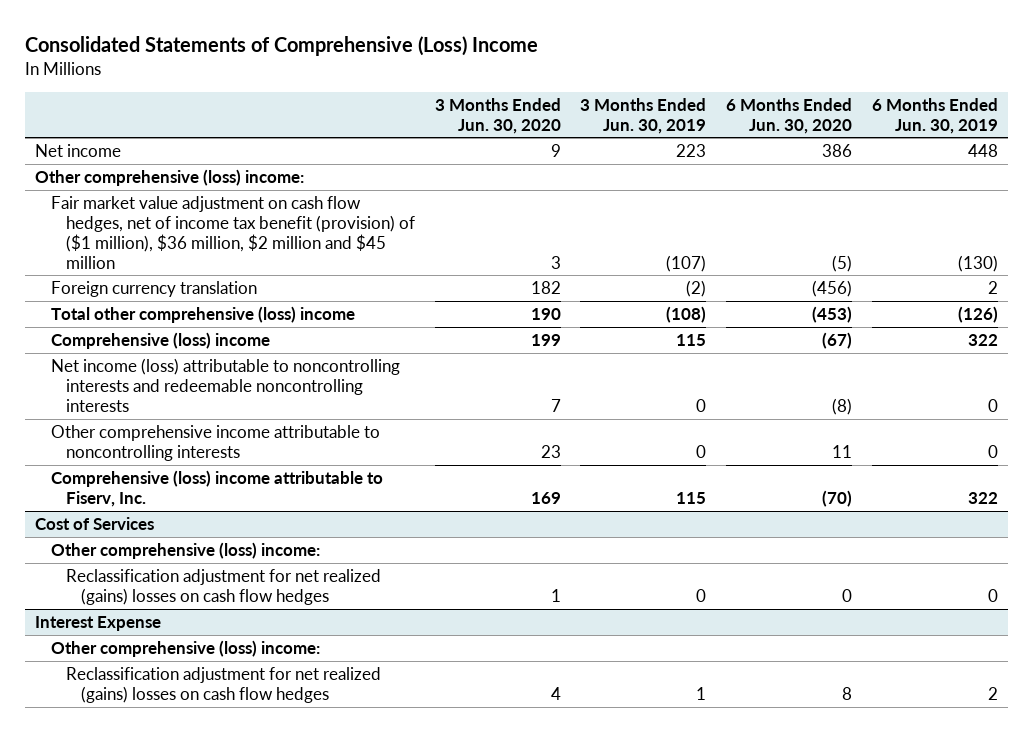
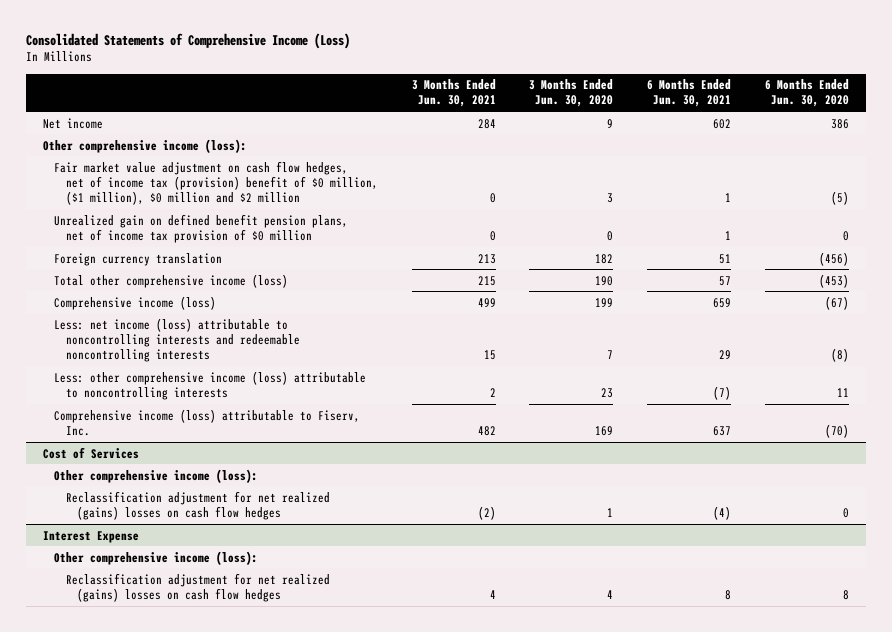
- Consolidated Statements of Comprehensive (Loss) Income
+ Consolidated Statements of Comprehensive Income (Loss)
- | 3 Months Ended Jun. 30, 2020 | 3 Months Ended Jun. 30, 2019 | 6 Months Ended Jun. 30, 2020 | 6 Months Ended Jun. 30, 2019
+ | 3 Months Ended Jun. 30, 2021 | 3 Months Ended Jun. 30, 2020 | 6 Months Ended Jun. 30, 2021 | 6 Months Ended Jun. 30, 2020
- Other comprehensive (loss) income:
- Fair market value adjustment on cash flow hedges, net of income tax benefit (provision) of ($1 million), $36 million, $2 million and $45 million | 3 | (107) | (5) | (130)
+ Other comprehensive income (loss):
+ Fair market value adjustment on cash flow hedges, net of income tax (provision) benefit of $0 million, ($1 million), $0 million and $2 million | 0 | 3 | 1 | (5)
+ Unrealized gain on defined benefit pension plans, net of income tax provision of $0 million | 0 | 0 | 1 | 0
- Total other comprehensive (loss) income | 190 | (108) | (453) | (126)
- Comprehensive (loss) income | 199 | 115 | (67) | 322
- Net income (loss) attributable to noncontrolling interests and redeemable noncontrolling interests | 7 | 0 | (8) | 0
- Other comprehensive income attributable to noncontrolling interests | 23 | 0 | 11 | 0
- Comprehensive (loss) income attributable to Fiserv, Inc. | 169 | 115 | (70) | 322
+ Total other comprehensive income (loss) | 215 | 190 | 57 | (453)
+ Comprehensive income (loss) | 499 | 199 | 659 | (67)
+ Less: net income (loss) attributable to noncontrolling interests and redeemable noncontrolling interests | 15 | 7 | 29 | (8)
+ Less: other comprehensive income (loss) attributable to noncontrolling interests | 2 | 23 | (7) | 11
+ Comprehensive income (loss) attributable to Fiserv, Inc. | 482 | 169 | 637 | (70)
@ Cost of Services
- Other comprehensive (loss) income:
+ Other comprehensive income (loss):
@ Interest Expense
- Other comprehensive (loss) income:
+ Other comprehensive income (loss):

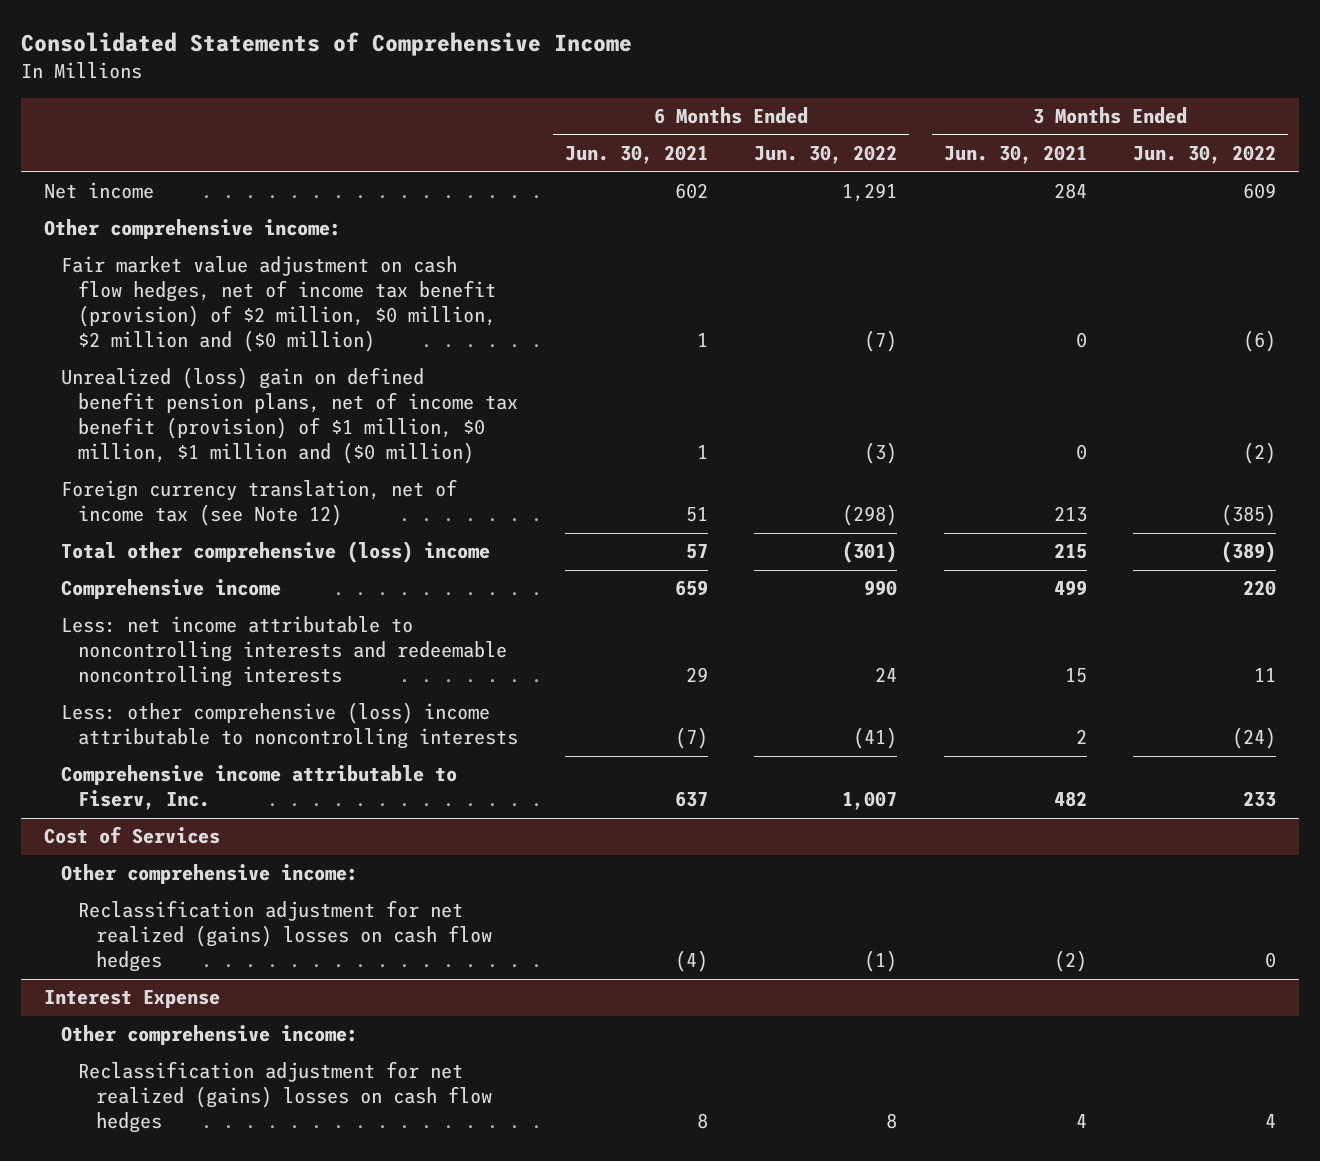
- Consolidated Statements of Comprehensive Income (Loss)
+ Consolidated Statements of Comprehensive Income
- | 3 Months Ended Jun. 30, 2021 | 3 Months Ended Jun. 30, 2020 | 6 Months Ended Jun. 30, 2021 | 6 Months Ended Jun. 30, 2020
+ | 6 Months Ended Jun. 30, 2021 | 6 Months Ended Jun. 30, 2022 | 3 Months Ended Jun. 30, 2021 | 3 Months Ended Jun. 30, 2022
- Other comprehensive income (loss):
- Fair market value adjustment on cash flow hedges, net of income tax (provision) benefit of $0 million, ($1 million), $0 million and $2 million | 0 | 3 | 1 | (5)
- Unrealized gain on defined benefit pension plans, net of income tax provision of $0 million | 0 | 0 | 1 | 0
- Foreign currency translation | 213 | 182 | 51 | (456)
- Total other comprehensive income (loss) | 215 | 190 | 57 | (453)
- Comprehensive income (loss) | 499 | 199 | 659 | (67)
- Less: net income (loss) attributable to noncontrolling interests and redeemable noncontrolling interests | 15 | 7 | 29 | (8)
- Less: other comprehensive income (loss) attributable to noncontrolling interests | 2 | 23 | (7) | 11
- Comprehensive income (loss) attributable to Fiserv, Inc. | 482 | 169 | 637 | (70)
+ Other comprehensive income:
+ Fair market value adjustment on cash flow hedges, net of income tax benefit (provision) of $2 million, $0 million, $2 million and ($0 million) | 1 | (7) | 0 | (6)
+ Unrealized (loss) gain on defined benefit pension plans, net of income tax benefit (provision) of $1 million, $0 million, $1 million and ($0 million) | 1 | (3) | 0 | (2)
+ Foreign currency translation, net of income tax (see Note 12) | 51 | (298) | 213 | (385)
+ Total other comprehensive (loss) income | 57 | (301) | 215 | (389)
+ Comprehensive income | 659 | 990 | 499 | 220
+ Less: net income attributable to noncontrolling interests and redeemable noncontrolling interests | 29 | 24 | 15 | 11
+ Less: other comprehensive (loss) income attributable to noncontrolling interests | (7) | (41) | 2 | (24)
+ Comprehensive income attributable to Fiserv, Inc. | 637 | 1,007 | 482 | 233
@ Cost of Services
- Other comprehensive income (loss):
+ Other comprehensive income:
@ Interest Expense
- Other comprehensive income (loss):
+ Other comprehensive income:

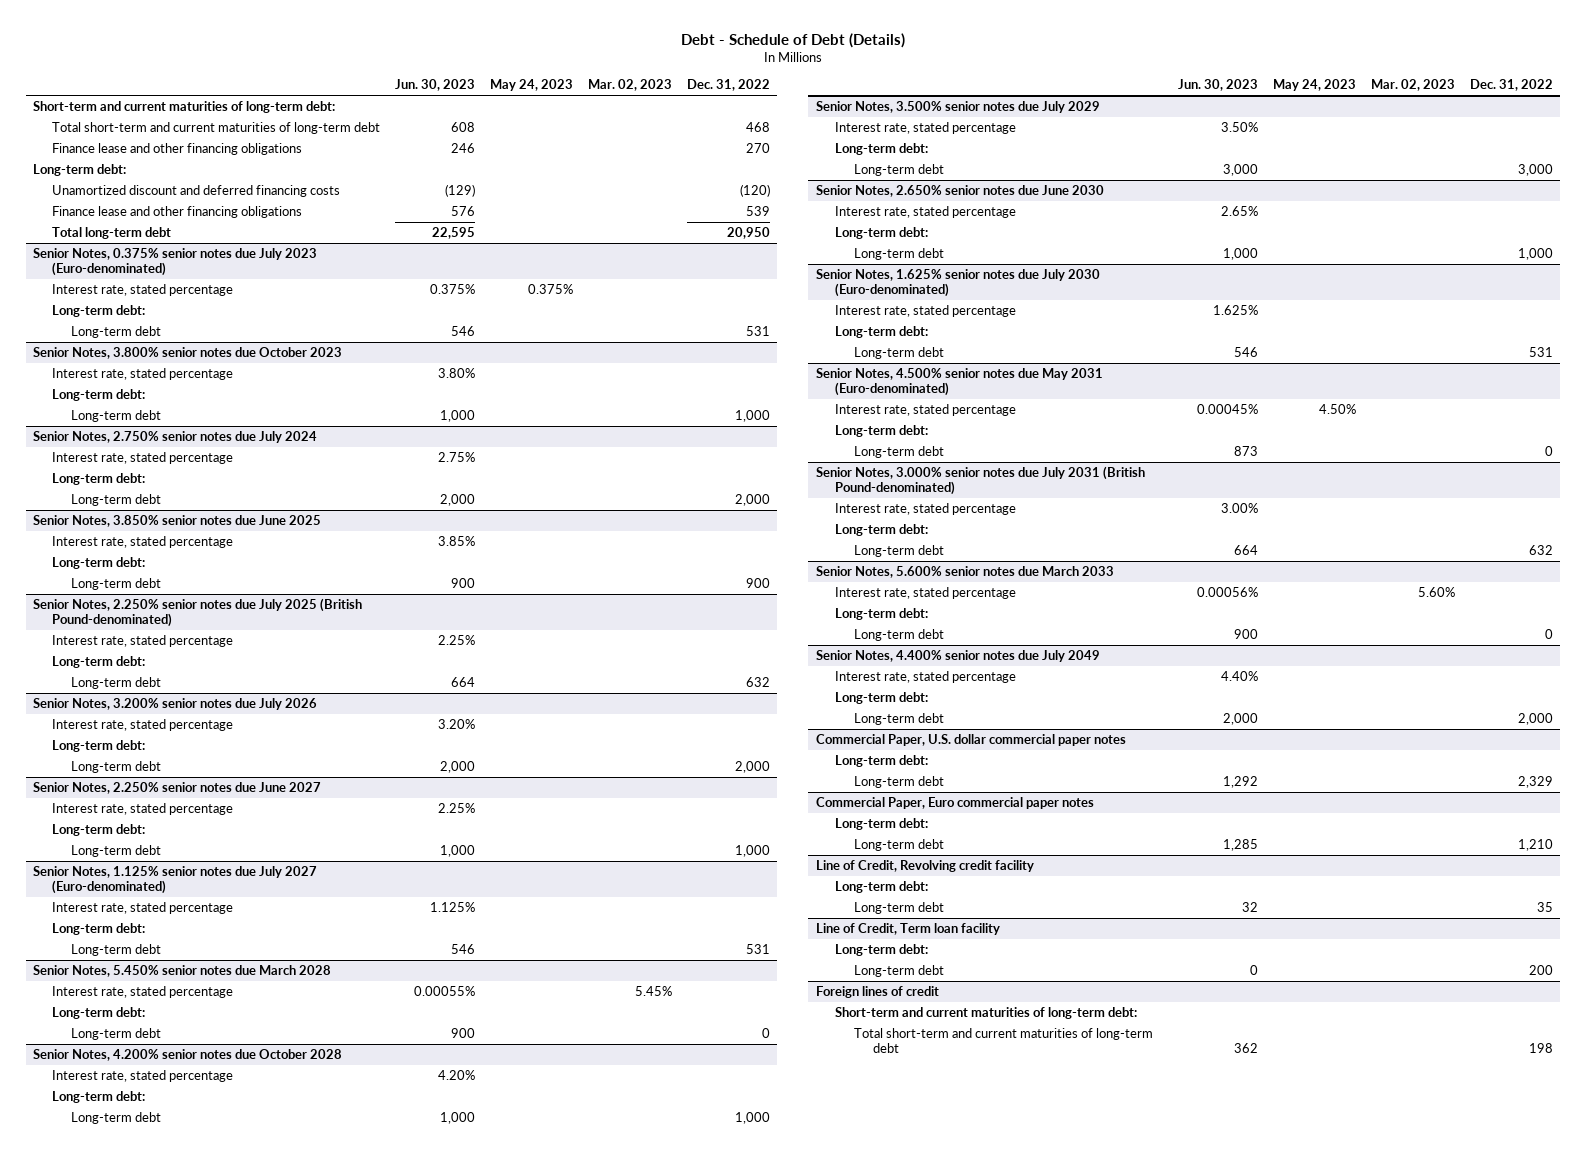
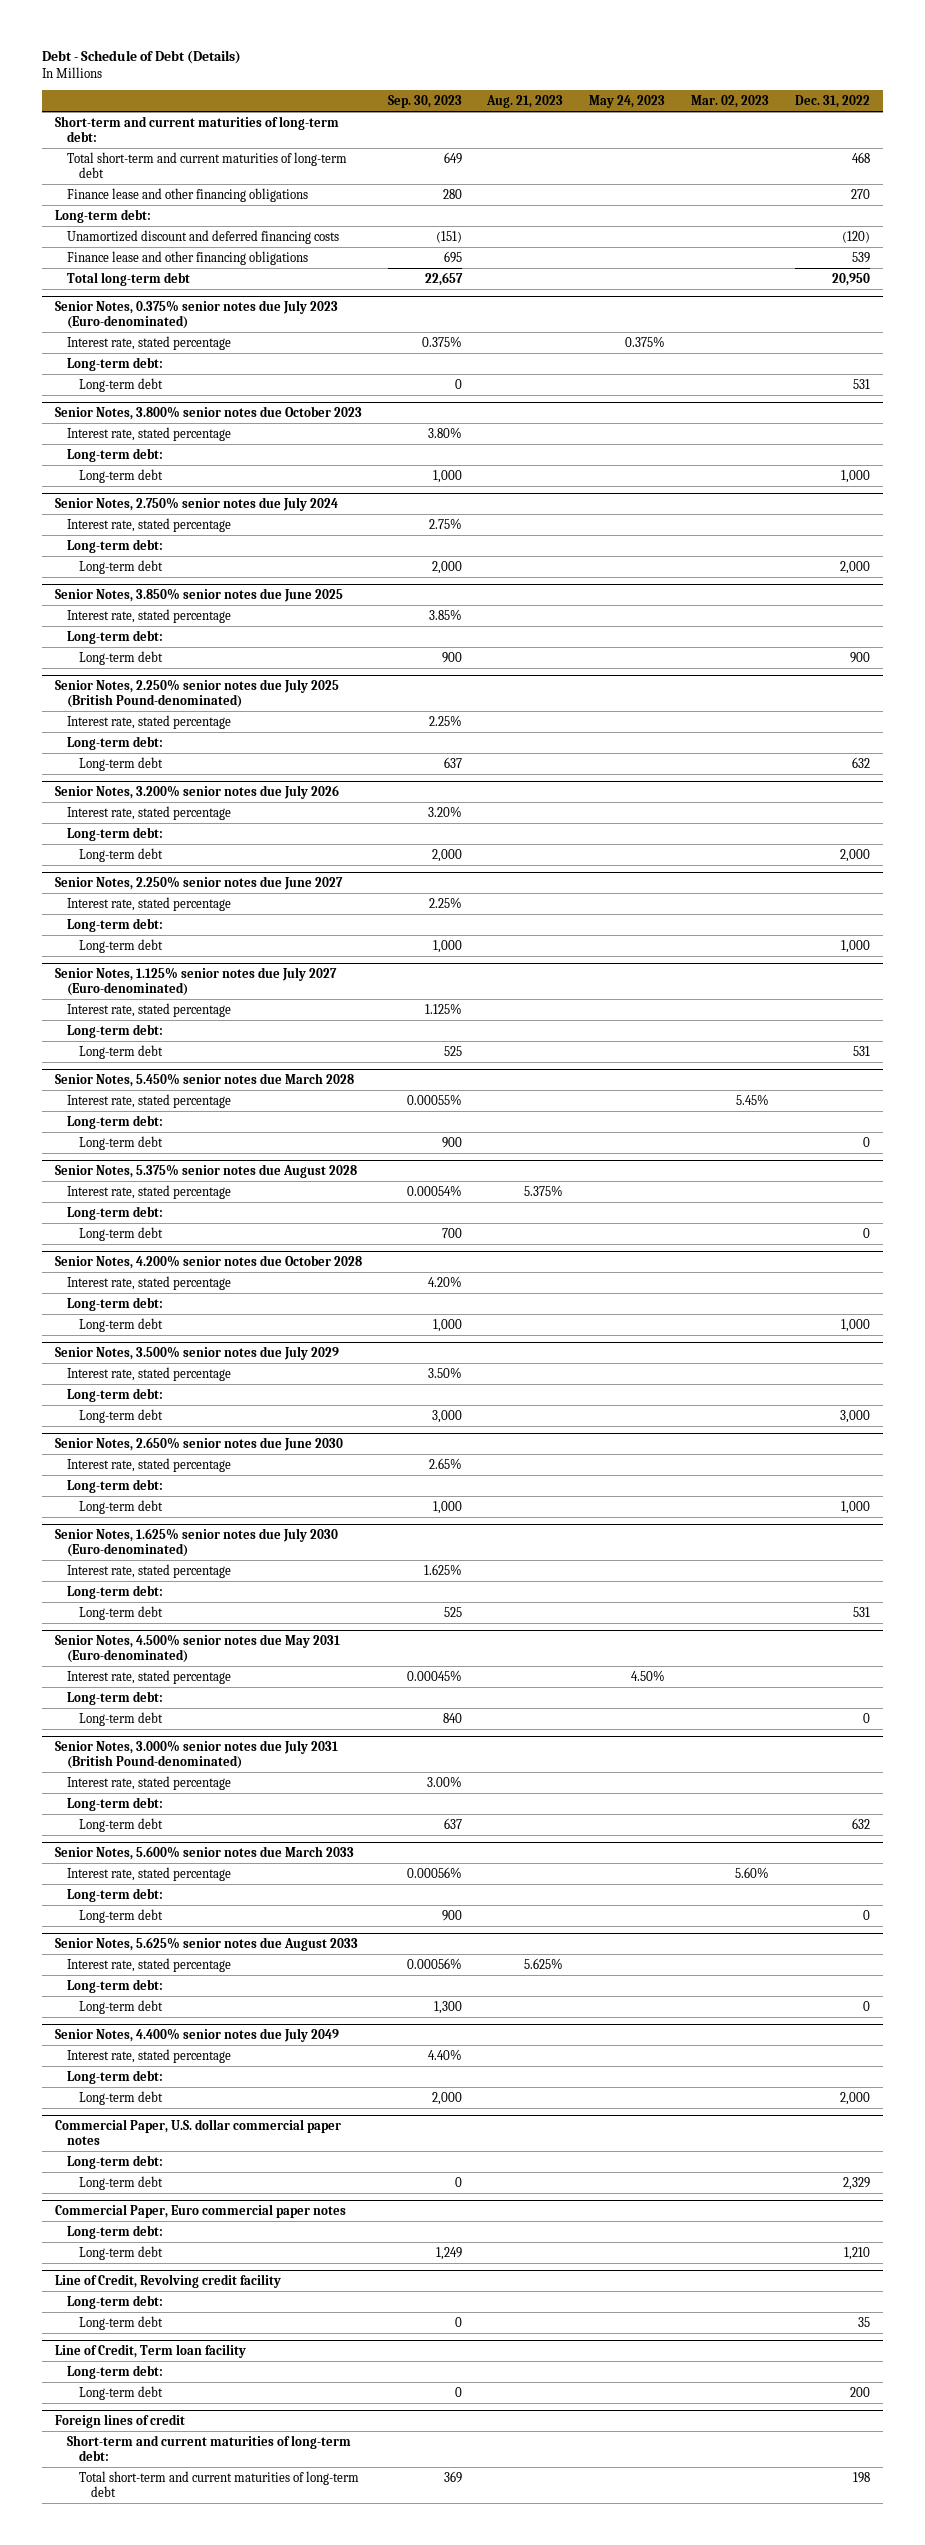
- | Jun. 30, 2023 | May 24, 2023 | Mar. 02, 2023 | Dec. 31, 2022
+ | Sep. 30, 2023 | Aug. 21, 2023 | May 24, 2023 | Mar. 02, 2023 | Dec. 31, 2022
+ Senior Notes, 5.375% senior notes due August 2028
+ Interest rate, stated percentage | 0.00054% | 5.375% | | |
+ Long-term debt:
+ Long-term debt | 700 | | | | 0
+ Senior Notes, 5.625% senior notes due August 2033
+ Interest rate, stated percentage | 0.00056% | 5.625% | | |
+ Long-term debt:
+ Long-term debt | 1,300 | | | | 0

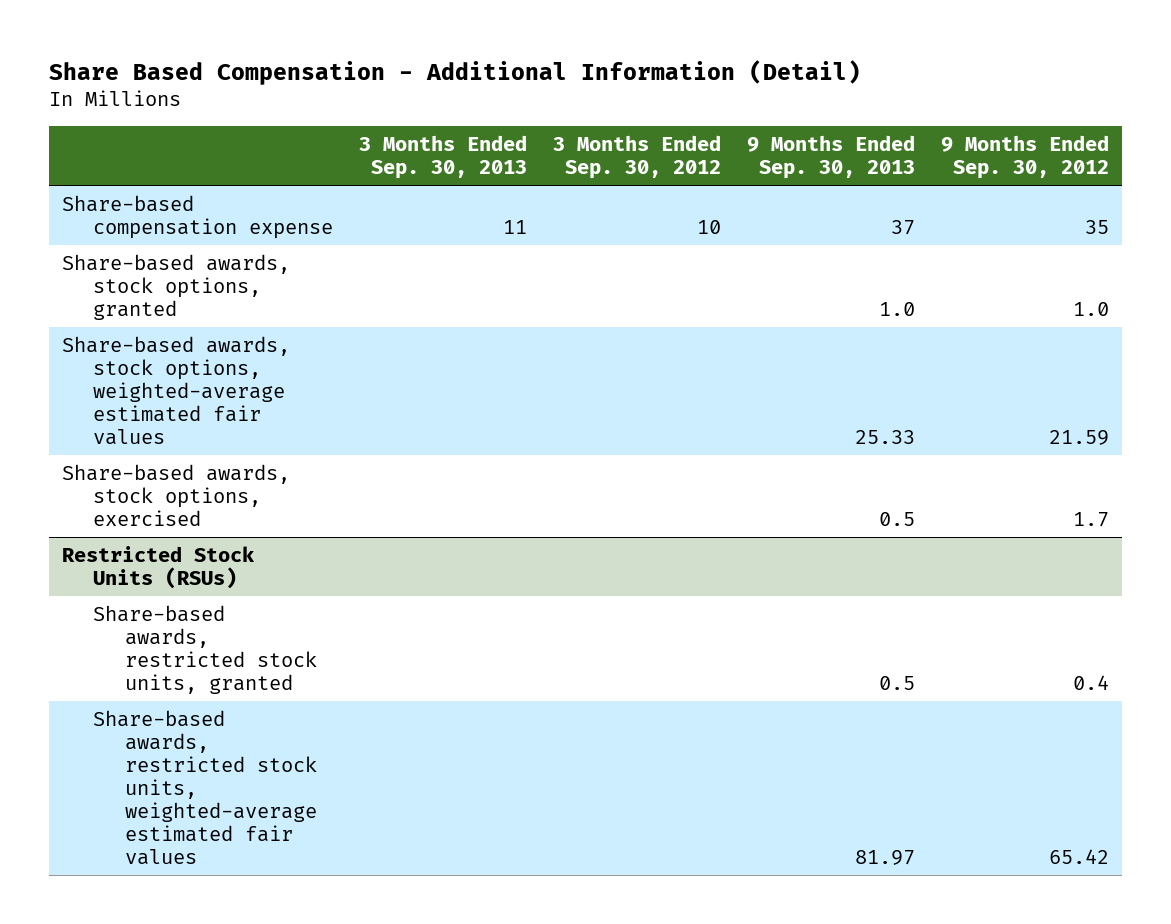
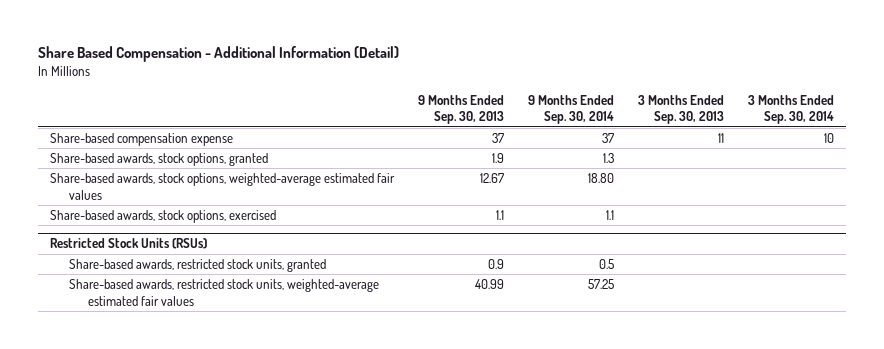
- | 3 Months Ended Sep. 30, 2013 | 3 Months Ended Sep. 30, 2012 | 9 Months Ended Sep. 30, 2013 | 9 Months Ended Sep. 30, 2012
+ | 9 Months Ended Sep. 30, 2013 | 9 Months Ended Sep. 30, 2014 | 3 Months Ended Sep. 30, 2013 | 3 Months Ended Sep. 30, 2014
- Share-based awards, stock options, granted | | | 1.0 | 1.0
- Share-based awards, stock options, weighted-average estimated fair values | | | 25.33 | 21.59
- Share-based awards, stock options, exercised | | | 0.5 | 1.7
+ Share-based awards, stock options, granted | 1.9 | 1.3 | |
+ Share-based awards, stock options, weighted-average estimated fair values | 12.67 | 18.80 | |
+ Share-based awards, stock options, exercised | 1.1 | 1.1 | |
@ Restricted Stock Units (RSUs)
- Share-based awards, restricted stock units, granted | | | 0.5 | 0.4
- Share-based awards, restricted stock units, weighted-average estimated fair values | | | 81.97 | 65.42
+ Share-based awards, restricted stock units, granted | 0.9 | 0.5 | |
+ Share-based awards, restricted stock units, weighted-average estimated fair values | 40.99 | 57.25 | |

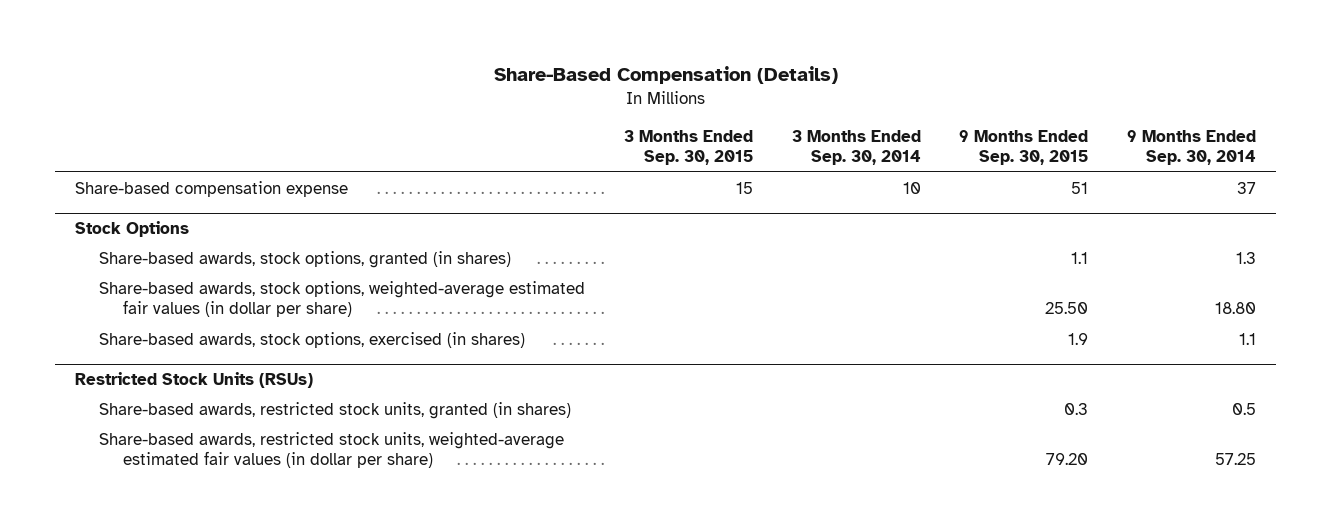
- Share Based Compensation - Additional Information (Detail)
+ Share-Based Compensation (Details)
- | 9 Months Ended Sep. 30, 2013 | 9 Months Ended Sep. 30, 2014 | 3 Months Ended Sep. 30, 2013 | 3 Months Ended Sep. 30, 2014
+ | 3 Months Ended Sep. 30, 2015 | 3 Months Ended Sep. 30, 2014 | 9 Months Ended Sep. 30, 2015 | 9 Months Ended Sep. 30, 2014
- Share-based awards, stock options, granted | 1.9 | 1.3 | |
- Share-based awards, stock options, weighted-average estimated fair values | 12.67 | 18.80 | |
- Share-based awards, stock options, exercised | 1.1 | 1.1 | |
+ Stock Options
+ Share-based awards, stock options, granted (in shares) | | | 1.1 | 1.3
+ Share-based awards, stock options, weighted-average estimated fair values (in dollar per share) | | | 25.50 | 18.80
+ Share-based awards, stock options, exercised (in shares) | | | 1.9 | 1.1
@ Restricted Stock Units (RSUs)
- Share-based awards, restricted stock units, granted | 0.9 | 0.5 | |
- Share-based awards, restricted stock units, weighted-average estimated fair values | 40.99 | 57.25 | |
+ Share-based awards, restricted stock units, granted (in shares) | | | 0.3 | 0.5
+ Share-based awards, restricted stock units, weighted-average estimated fair values (in dollar per share) | | | 79.20 | 57.25

